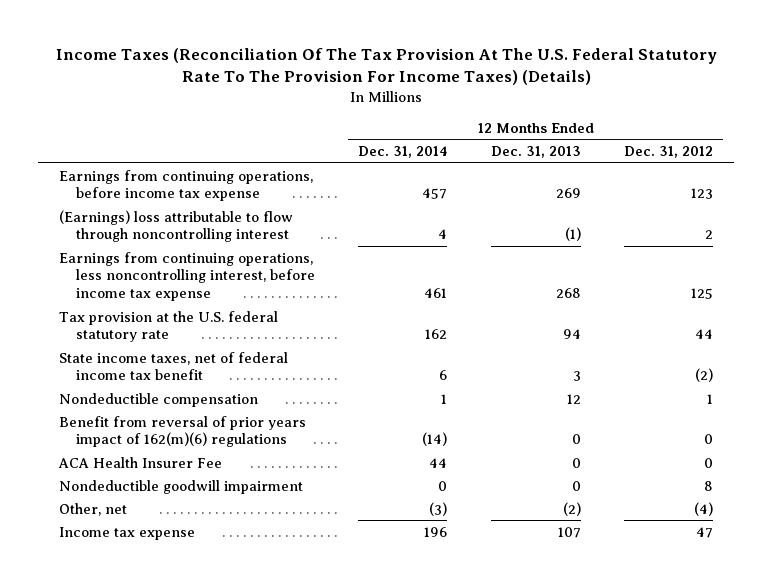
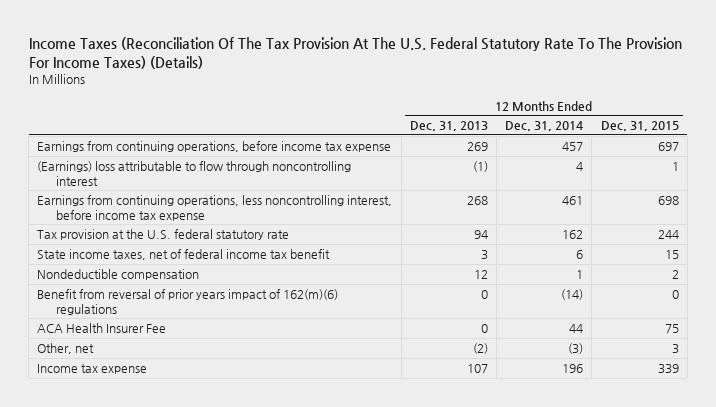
- | 12 Months Ended Dec. 31, 2014 | 12 Months Ended Dec. 31, 2013 | 12 Months Ended Dec. 31, 2012
+ | 12 Months Ended Dec. 31, 2013 | 12 Months Ended Dec. 31, 2014 | 12 Months Ended Dec. 31, 2015
- Nondeductible goodwill impairment | 0 | 0 | 8

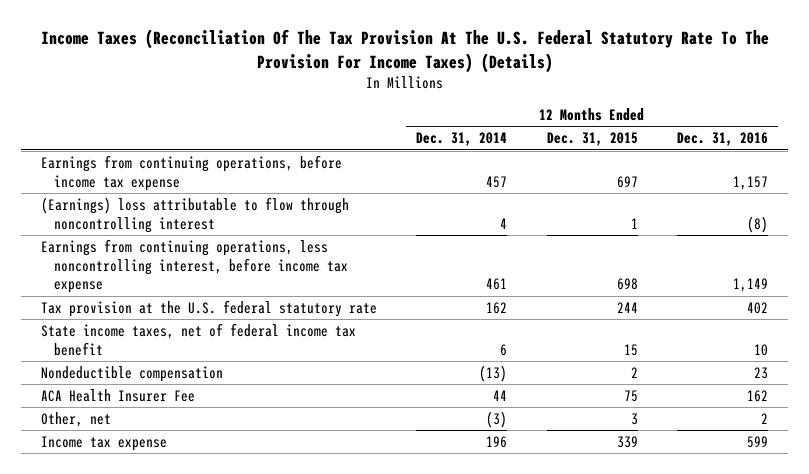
- | 12 Months Ended Dec. 31, 2013 | 12 Months Ended Dec. 31, 2014 | 12 Months Ended Dec. 31, 2015
+ | 12 Months Ended Dec. 31, 2014 | 12 Months Ended Dec. 31, 2015 | 12 Months Ended Dec. 31, 2016
- Nondeductible compensation | 12 | 1 | 2
- Benefit from reversal of prior years impact of 162(m)(6) regulations | 0 | (14) | 0
+ Nondeductible compensation | (13) | 2 | 23

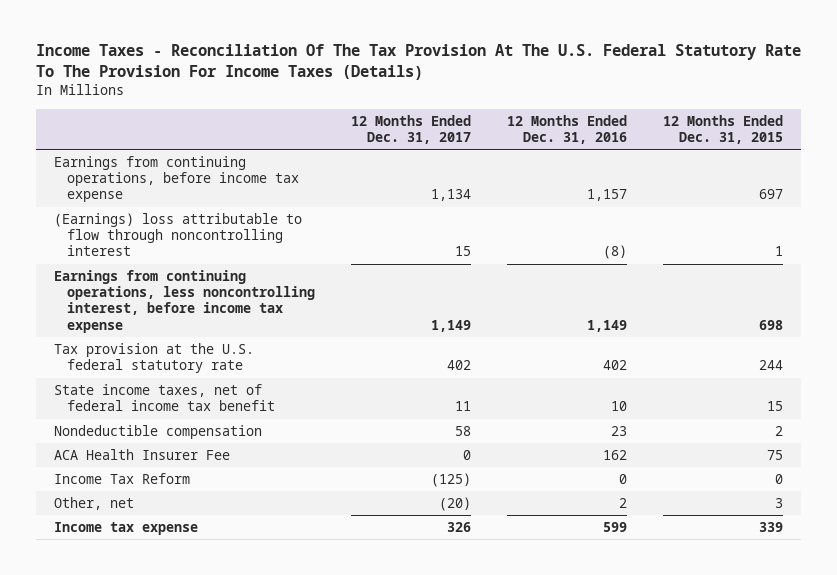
- Income Taxes (Reconciliation Of The Tax Provision At The U.S. Federal Statutory Rate To The Provision For Income Taxes) (Details)
+ Income Taxes - Reconciliation Of The Tax Provision At The U.S. Federal Statutory Rate To The Provision For Income Taxes (Details)
- | 12 Months Ended Dec. 31, 2014 | 12 Months Ended Dec. 31, 2015 | 12 Months Ended Dec. 31, 2016
+ | 12 Months Ended Dec. 31, 2017 | 12 Months Ended Dec. 31, 2016 | 12 Months Ended Dec. 31, 2015
+ Income Tax Reform | (125) | 0 | 0

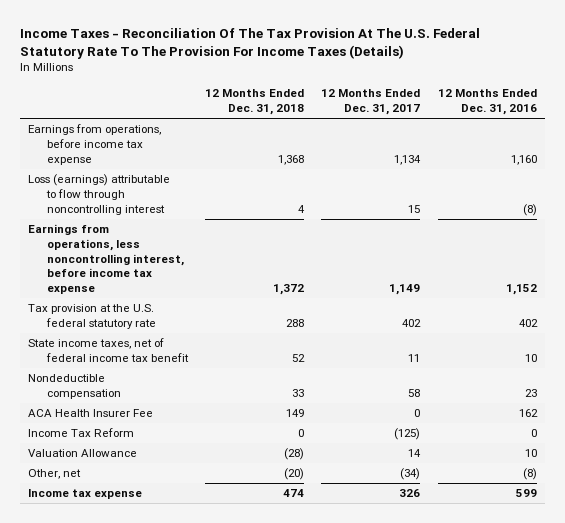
- | 12 Months Ended Dec. 31, 2017 | 12 Months Ended Dec. 31, 2016 | 12 Months Ended Dec. 31, 2015
+ | 12 Months Ended Dec. 31, 2018 | 12 Months Ended Dec. 31, 2017 | 12 Months Ended Dec. 31, 2016
- Earnings from continuing operations, before income tax expense | 1,134 | 1,157 | 697
- (Earnings) loss attributable to flow through noncontrolling interest | 15 | (8) | 1
- Earnings from continuing operations, less noncontrolling interest, before income tax expense | 1,149 | 1,149 | 698
+ Earnings from operations, before income tax expense | 1,368 | 1,134 | 1,160
+ Loss (earnings) attributable to flow through noncontrolling interest | 4 | 15 | (8)
+ Earnings from operations, less noncontrolling interest, before income tax expense | 1,372 | 1,149 | 1,152
- Other, net | (20) | 2 | 3
+ Valuation Allowance | (28) | 14 | 10
+ Other, net | (20) | (34) | (8)

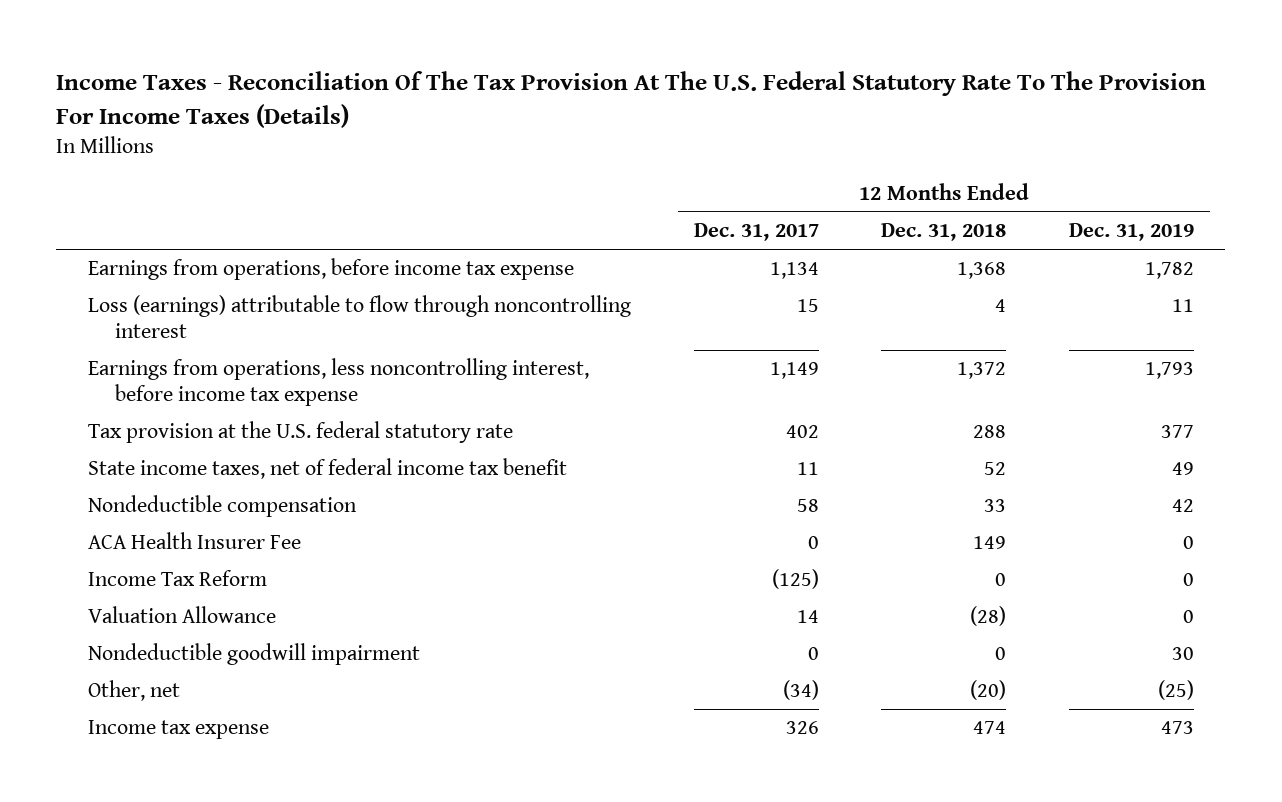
- | 12 Months Ended Dec. 31, 2018 | 12 Months Ended Dec. 31, 2017 | 12 Months Ended Dec. 31, 2016
+ | 12 Months Ended Dec. 31, 2017 | 12 Months Ended Dec. 31, 2018 | 12 Months Ended Dec. 31, 2019
+ Nondeductible goodwill impairment | 0 | 0 | 30

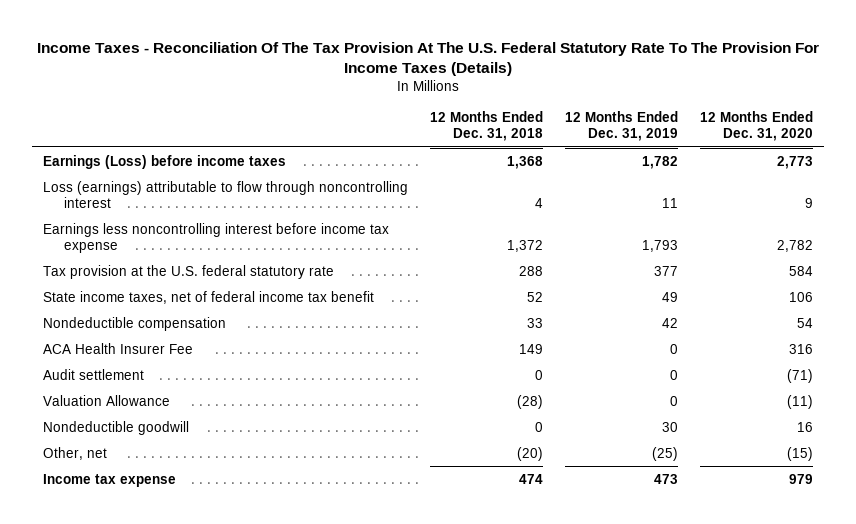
- | 12 Months Ended Dec. 31, 2017 | 12 Months Ended Dec. 31, 2018 | 12 Months Ended Dec. 31, 2019
+ | 12 Months Ended Dec. 31, 2018 | 12 Months Ended Dec. 31, 2019 | 12 Months Ended Dec. 31, 2020
- Earnings from operations, before income tax expense | 1,134 | 1,368 | 1,782
+ Earnings (Loss) before income taxes | 1,368 | 1,782 | 2,773
- Earnings from operations, less noncontrolling interest, before income tax expense | 1,149 | 1,372 | 1,793
+ Earnings less noncontrolling interest before income tax expense | 1,372 | 1,793 | 2,782
- Income Tax Reform | (125) | 0 | 0
+ Audit settlement | 0 | 0 | (71)
- Nondeductible goodwill impairment | 0 | 0 | 30
+ Nondeductible goodwill | 0 | 30 | 16

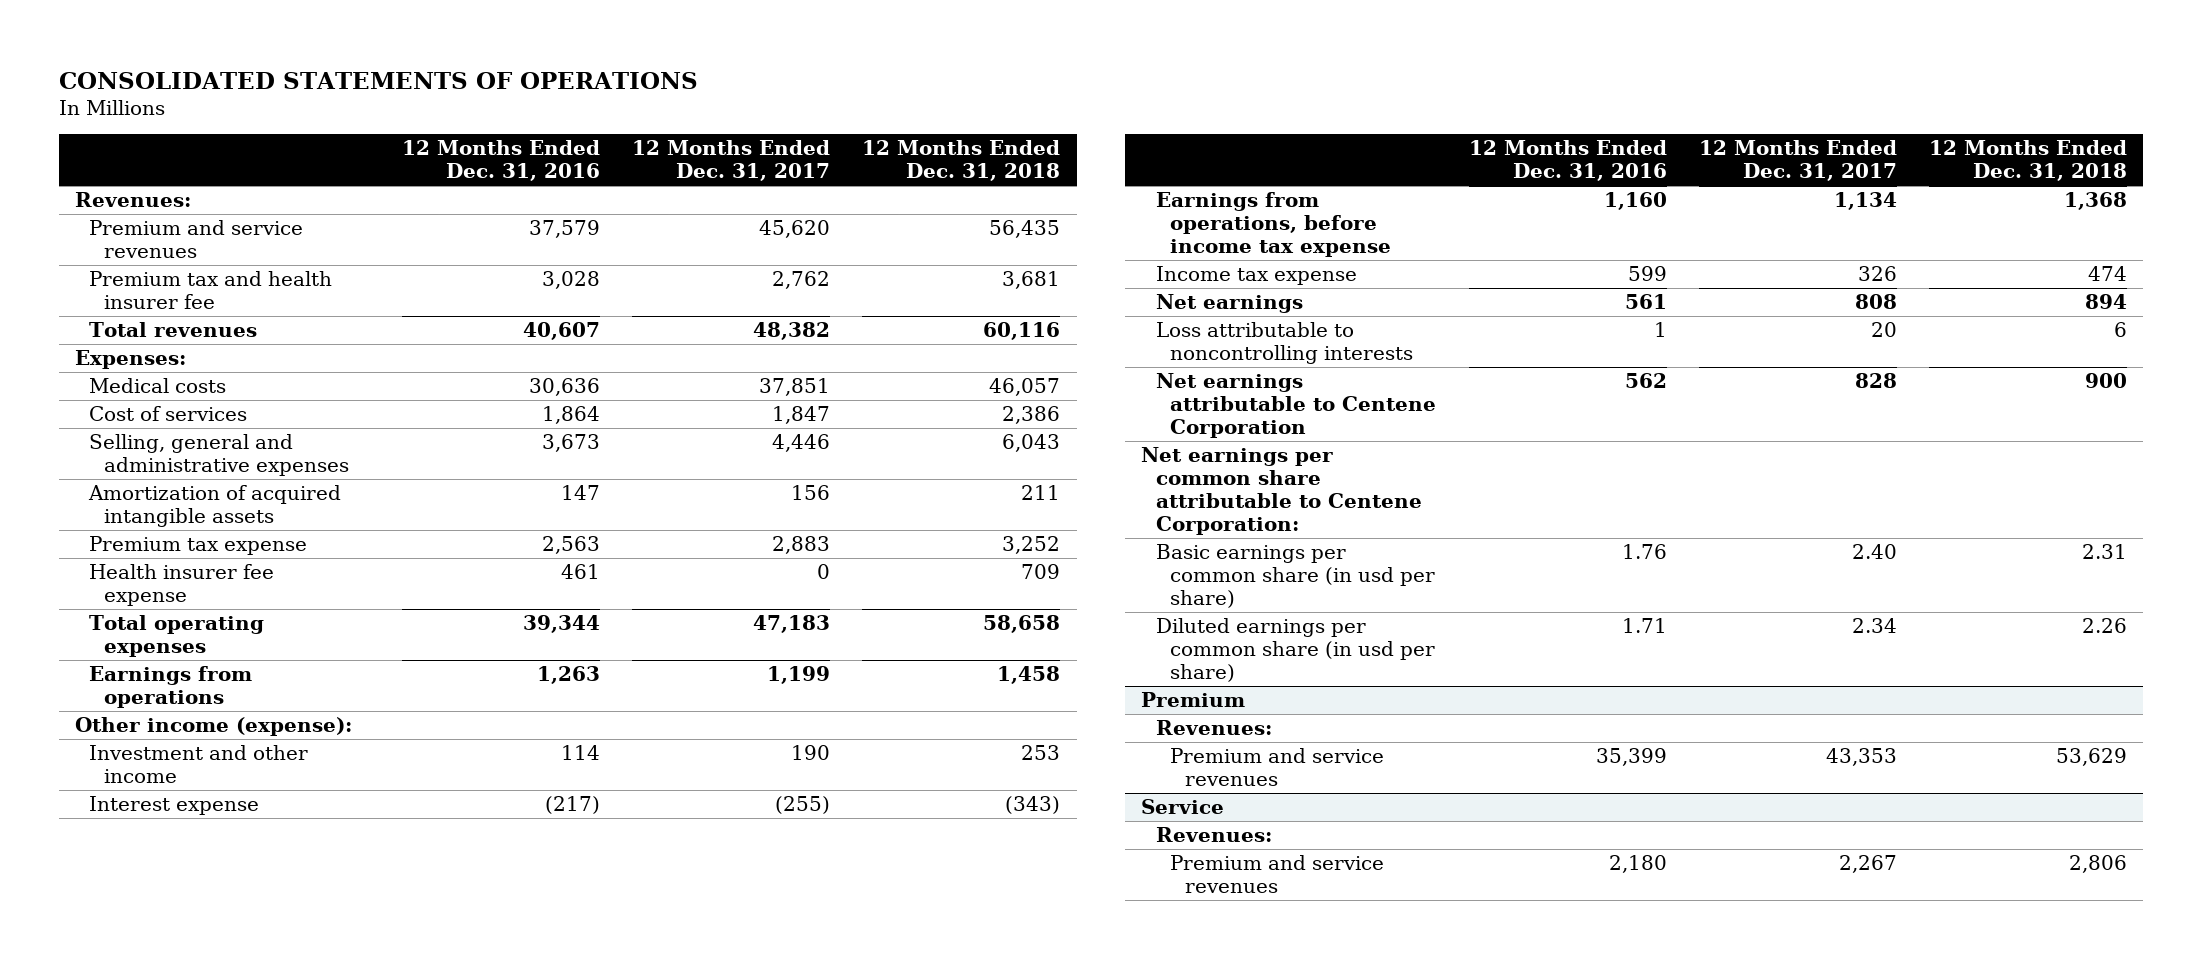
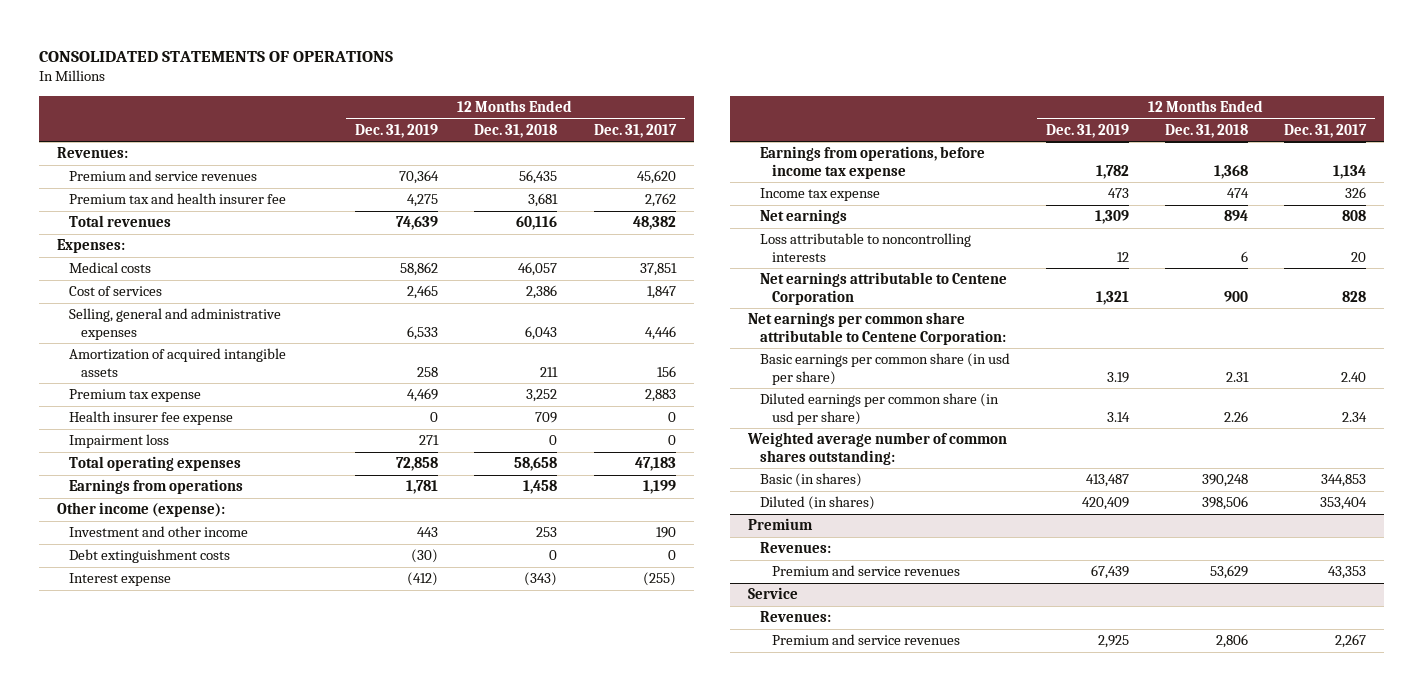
- | 12 Months Ended Dec. 31, 2016 | 12 Months Ended Dec. 31, 2017 | 12 Months Ended Dec. 31, 2018
+ | 12 Months Ended Dec. 31, 2019 | 12 Months Ended Dec. 31, 2018 | 12 Months Ended Dec. 31, 2017
+ Impairment loss | 271 | 0 | 0
+ Debt extinguishment costs | (30) | 0 | 0
+ Weighted average number of common shares outstanding:
+ Basic (in shares) | 413,487 | 390,248 | 344,853
+ Diluted (in shares) | 420,409 | 398,506 | 353,404

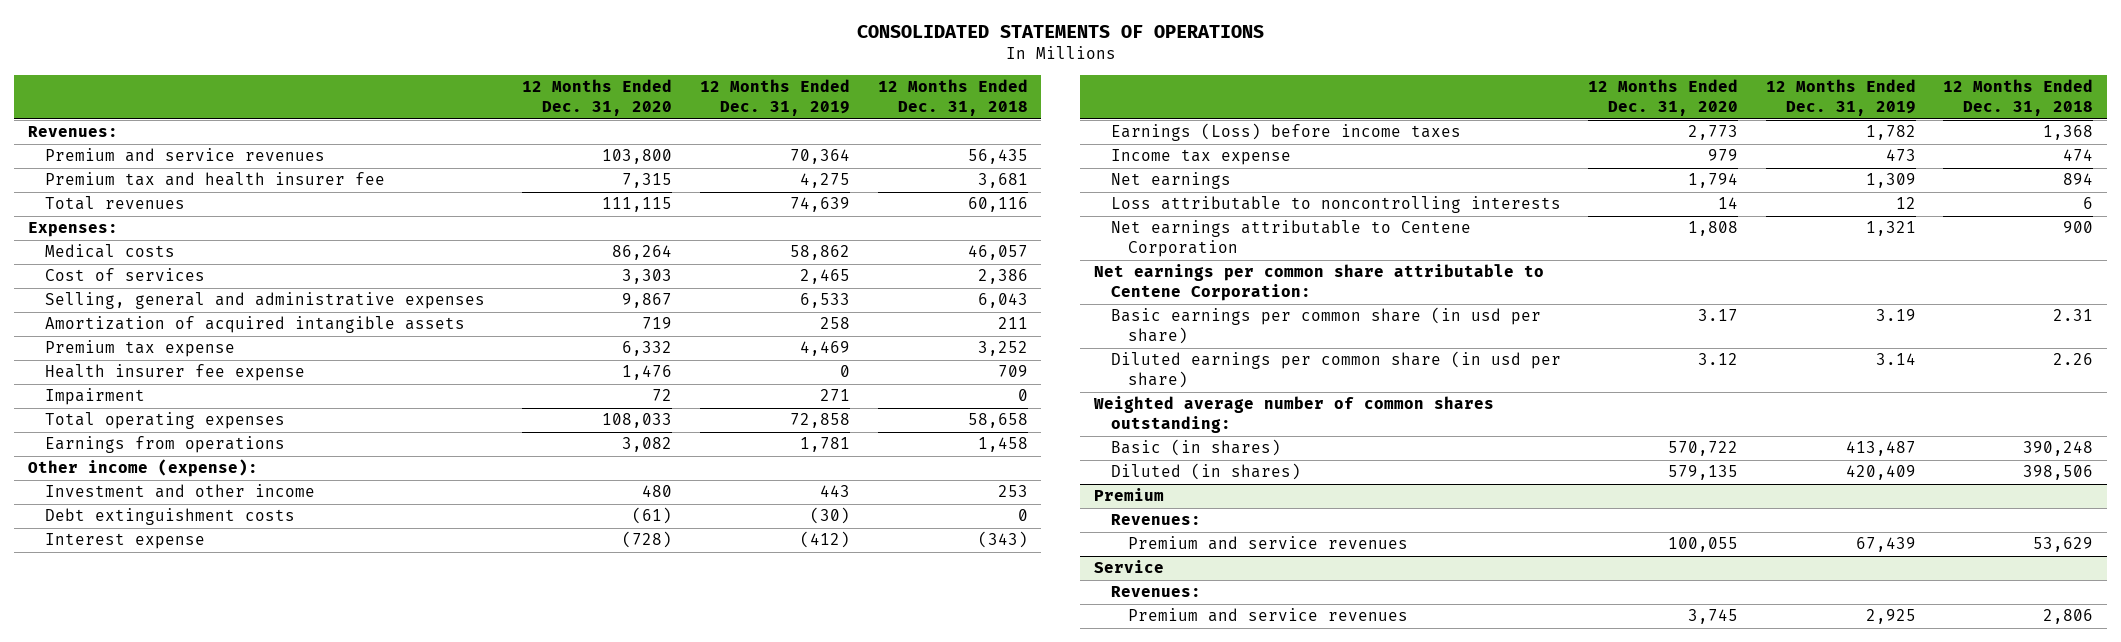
- | 12 Months Ended Dec. 31, 2019 | 12 Months Ended Dec. 31, 2018 | 12 Months Ended Dec. 31, 2017
+ | 12 Months Ended Dec. 31, 2020 | 12 Months Ended Dec. 31, 2019 | 12 Months Ended Dec. 31, 2018
- Impairment loss | 271 | 0 | 0
+ Impairment | 72 | 271 | 0
- Earnings from operations, before income tax expense | 1,782 | 1,368 | 1,134
+ Earnings (Loss) before income taxes | 2,773 | 1,782 | 1,368

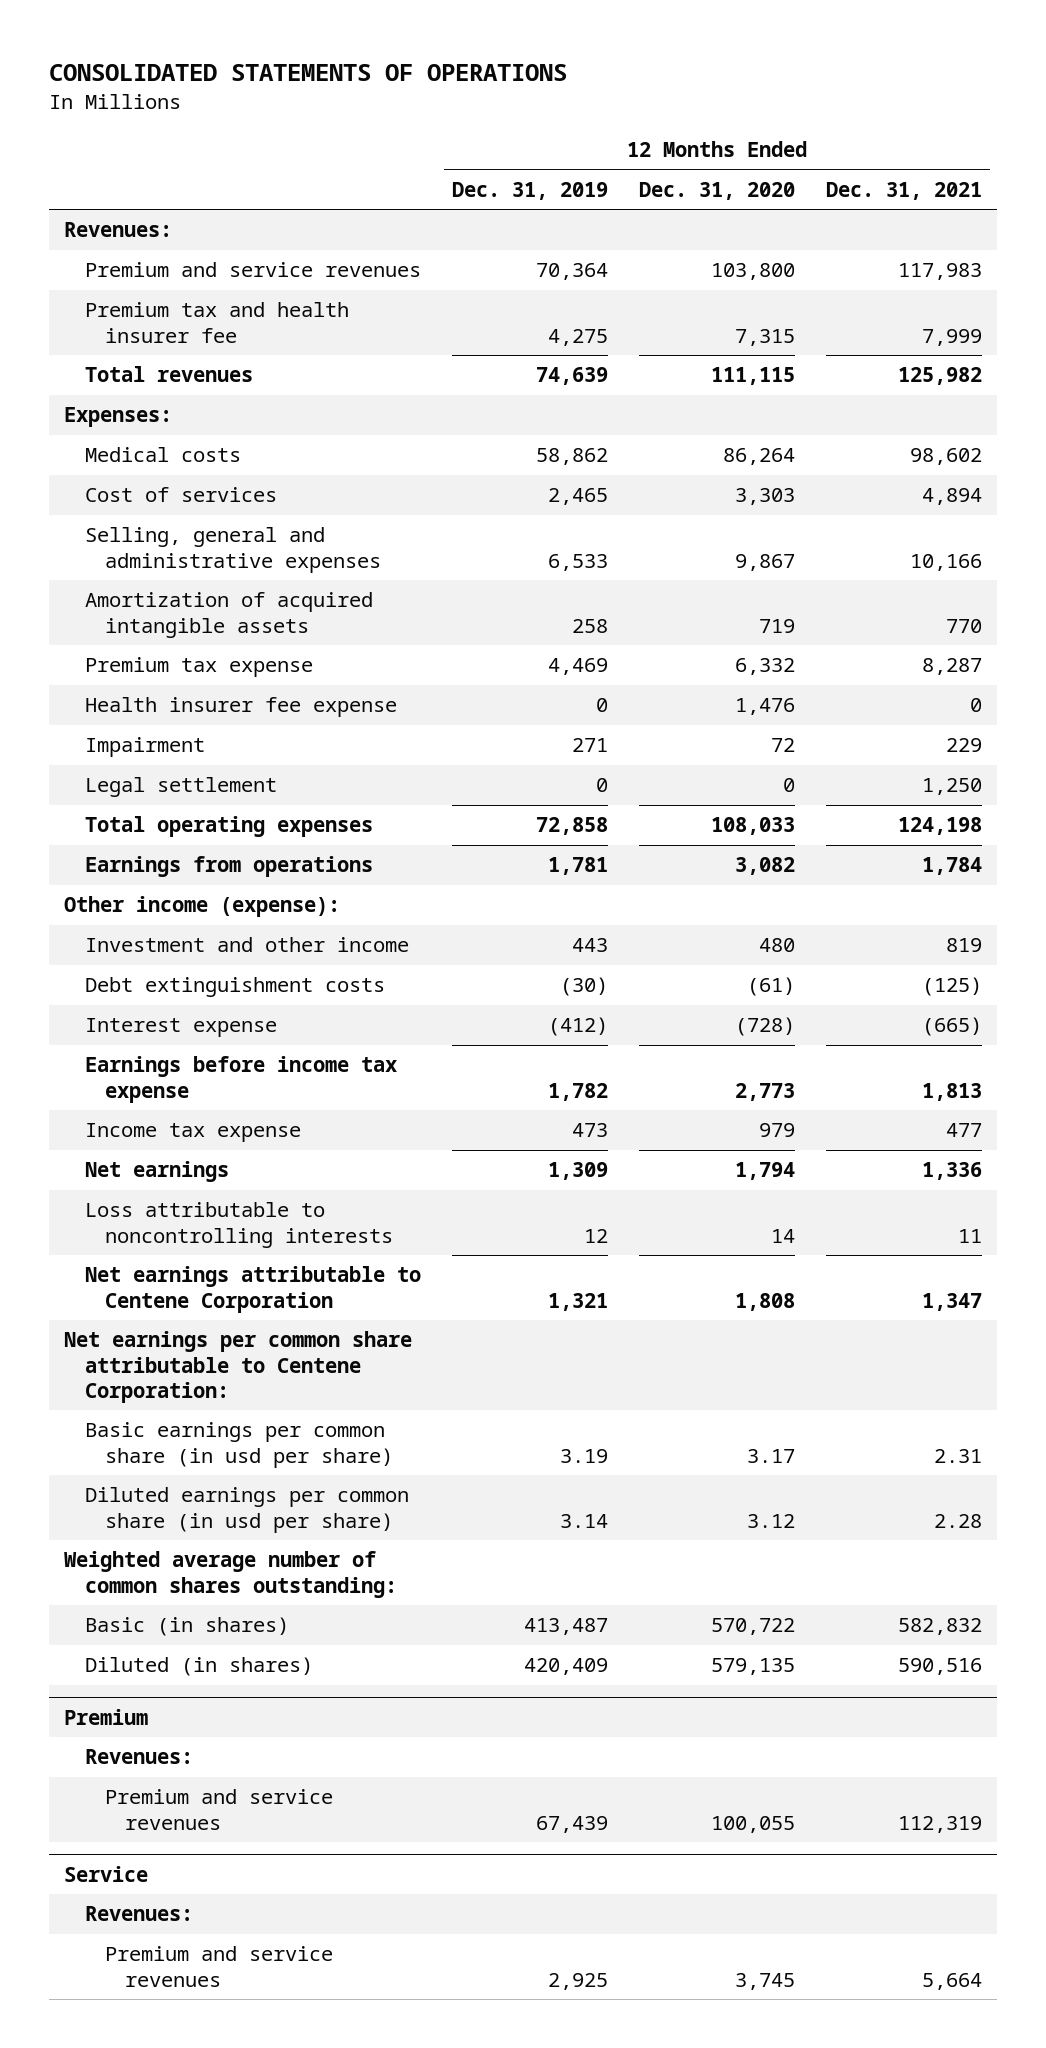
- | 12 Months Ended Dec. 31, 2020 | 12 Months Ended Dec. 31, 2019 | 12 Months Ended Dec. 31, 2018
+ | 12 Months Ended Dec. 31, 2019 | 12 Months Ended Dec. 31, 2020 | 12 Months Ended Dec. 31, 2021
+ Legal settlement | 0 | 0 | 1,250
- Earnings (Loss) before income taxes | 2,773 | 1,782 | 1,368
+ Earnings before income tax expense | 1,782 | 2,773 | 1,813

